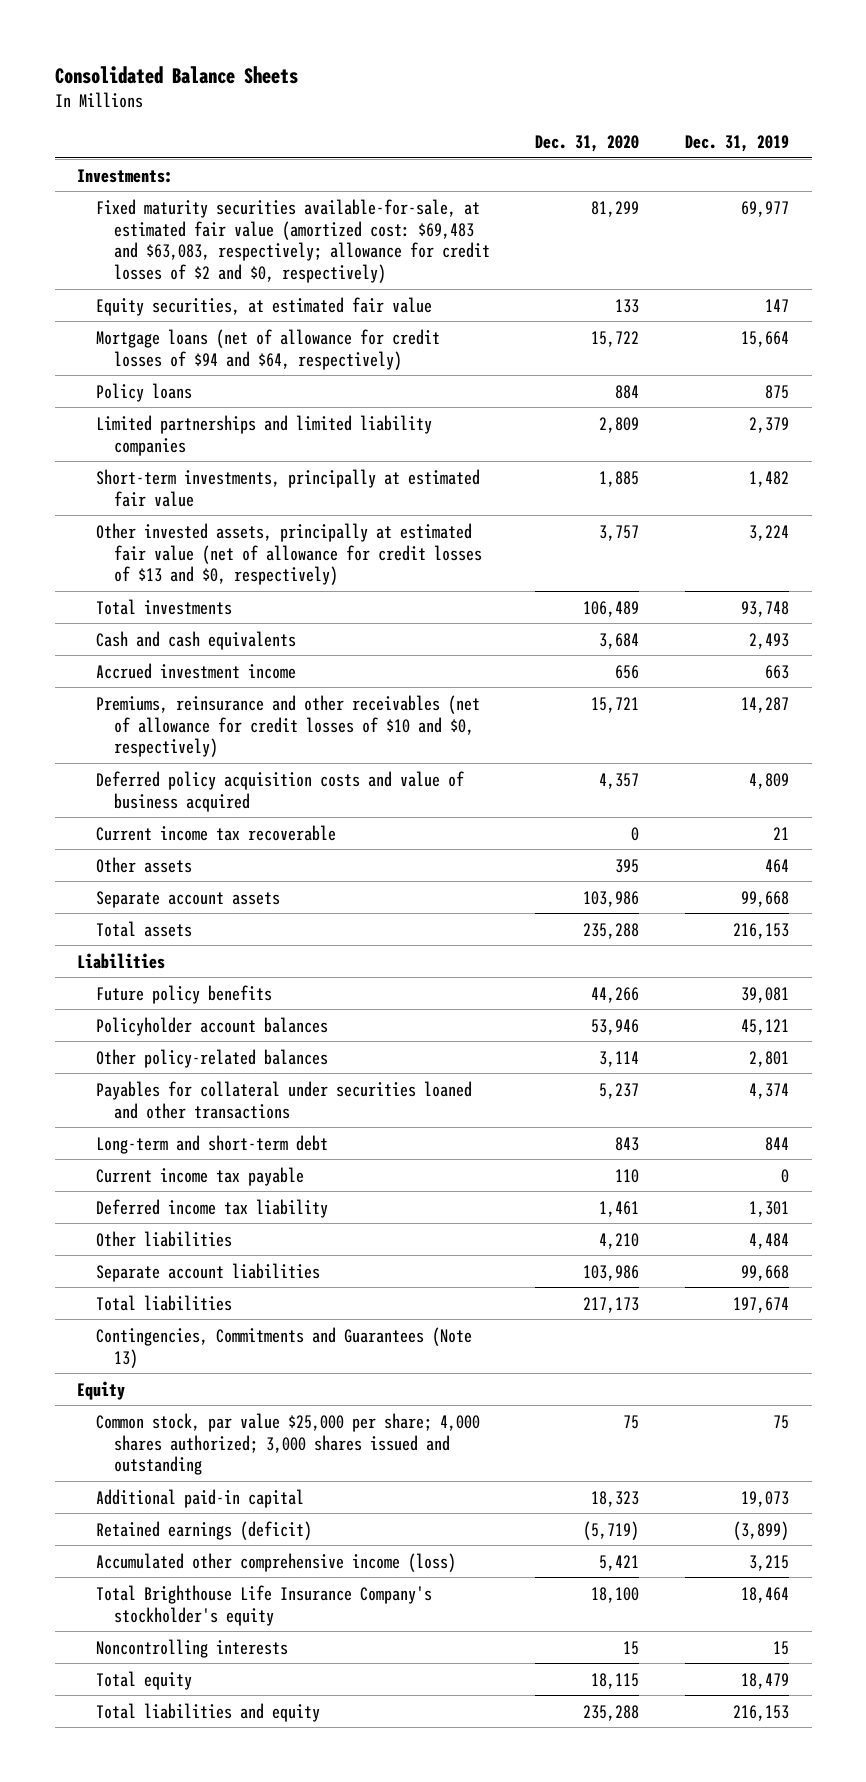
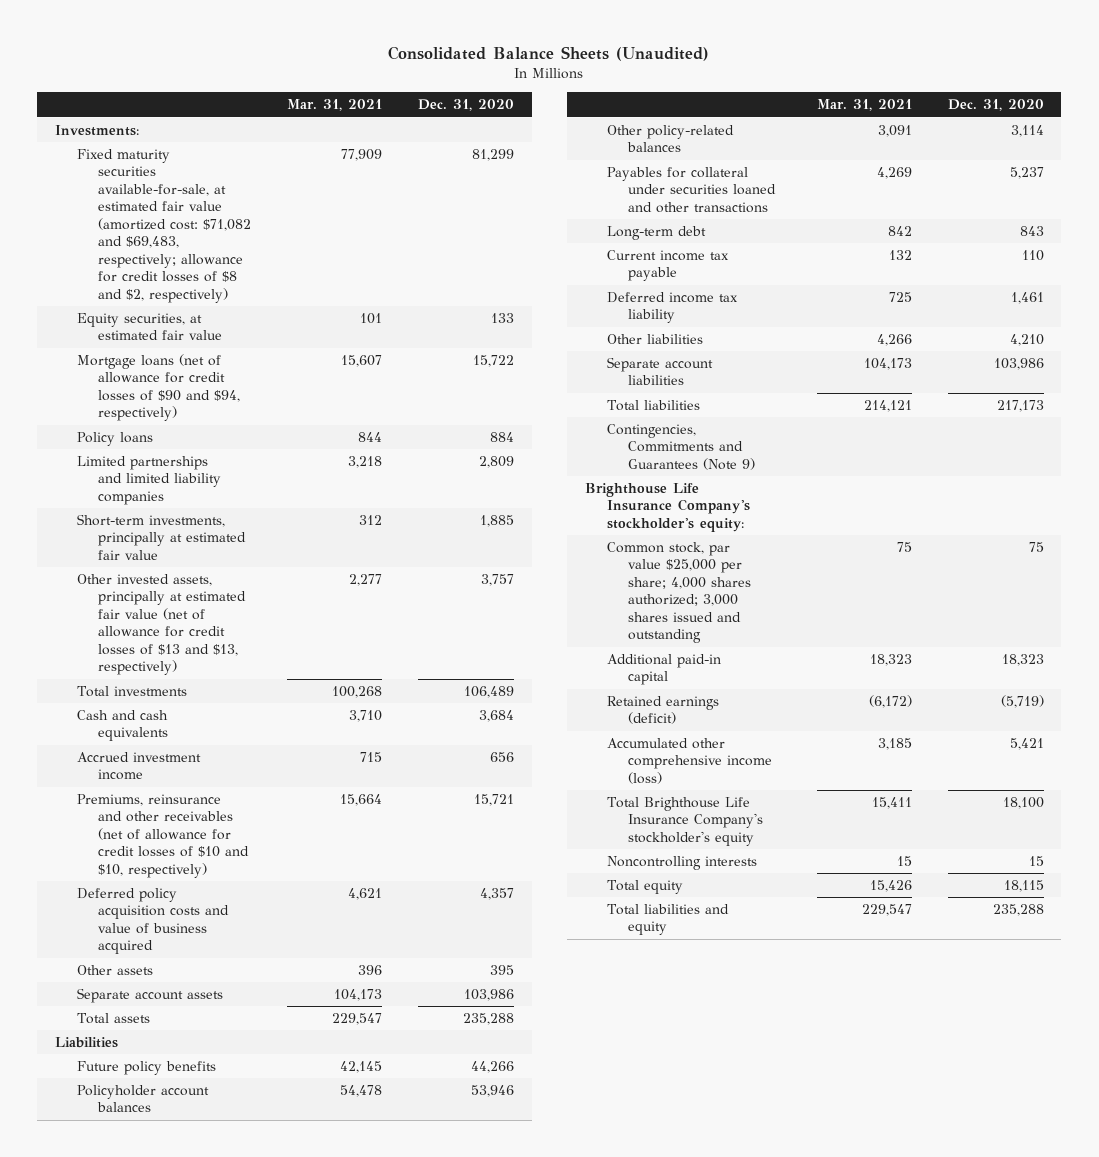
- Consolidated Balance Sheets
+ Consolidated Balance Sheets (Unaudited)
- | Dec. 31, 2020 | Dec. 31, 2019
+ | Mar. 31, 2021 | Dec. 31, 2020
- Fixed maturity securities available-for-sale, at estimated fair value (amortized cost: $69,483 and $63,083, respectively; allowance for credit losses of $2 and $0, respectively) | 81,299 | 69,977
+ Fixed maturity securities available-for-sale, at estimated fair value (amortized cost: $71,082 and $69,483, respectively; allowance for credit losses of $8 and $2, respectively) | 77,909 | 81,299
- Mortgage loans (net of allowance for credit losses of $94 and $64, respectively) | 15,722 | 15,664
+ Mortgage loans (net of allowance for credit losses of $90 and $94, respectively) | 15,607 | 15,722
- Other invested assets, principally at estimated fair value (net of allowance for credit losses of $13 and $0, respectively) | 3,757 | 3,224
+ Other invested assets, principally at estimated fair value (net of allowance for credit losses of $13 and $13, respectively) | 2,277 | 3,757
- Premiums, reinsurance and other receivables (net of allowance for credit losses of $10 and $0, respectively) | 15,721 | 14,287
+ Premiums, reinsurance and other receivables (net of allowance for credit losses of $10 and $10, respectively) | 15,664 | 15,721
- Current income tax recoverable | 0 | 21
- Long-term and short-term debt | 843 | 844
+ Long-term debt | 842 | 843
- Contingencies, Commitments and Guarantees (Note 13)
- Equity
+ Contingencies, Commitments and Guarantees (Note 9)
+ Brighthouse Life Insurance Company's stockholder's equity:

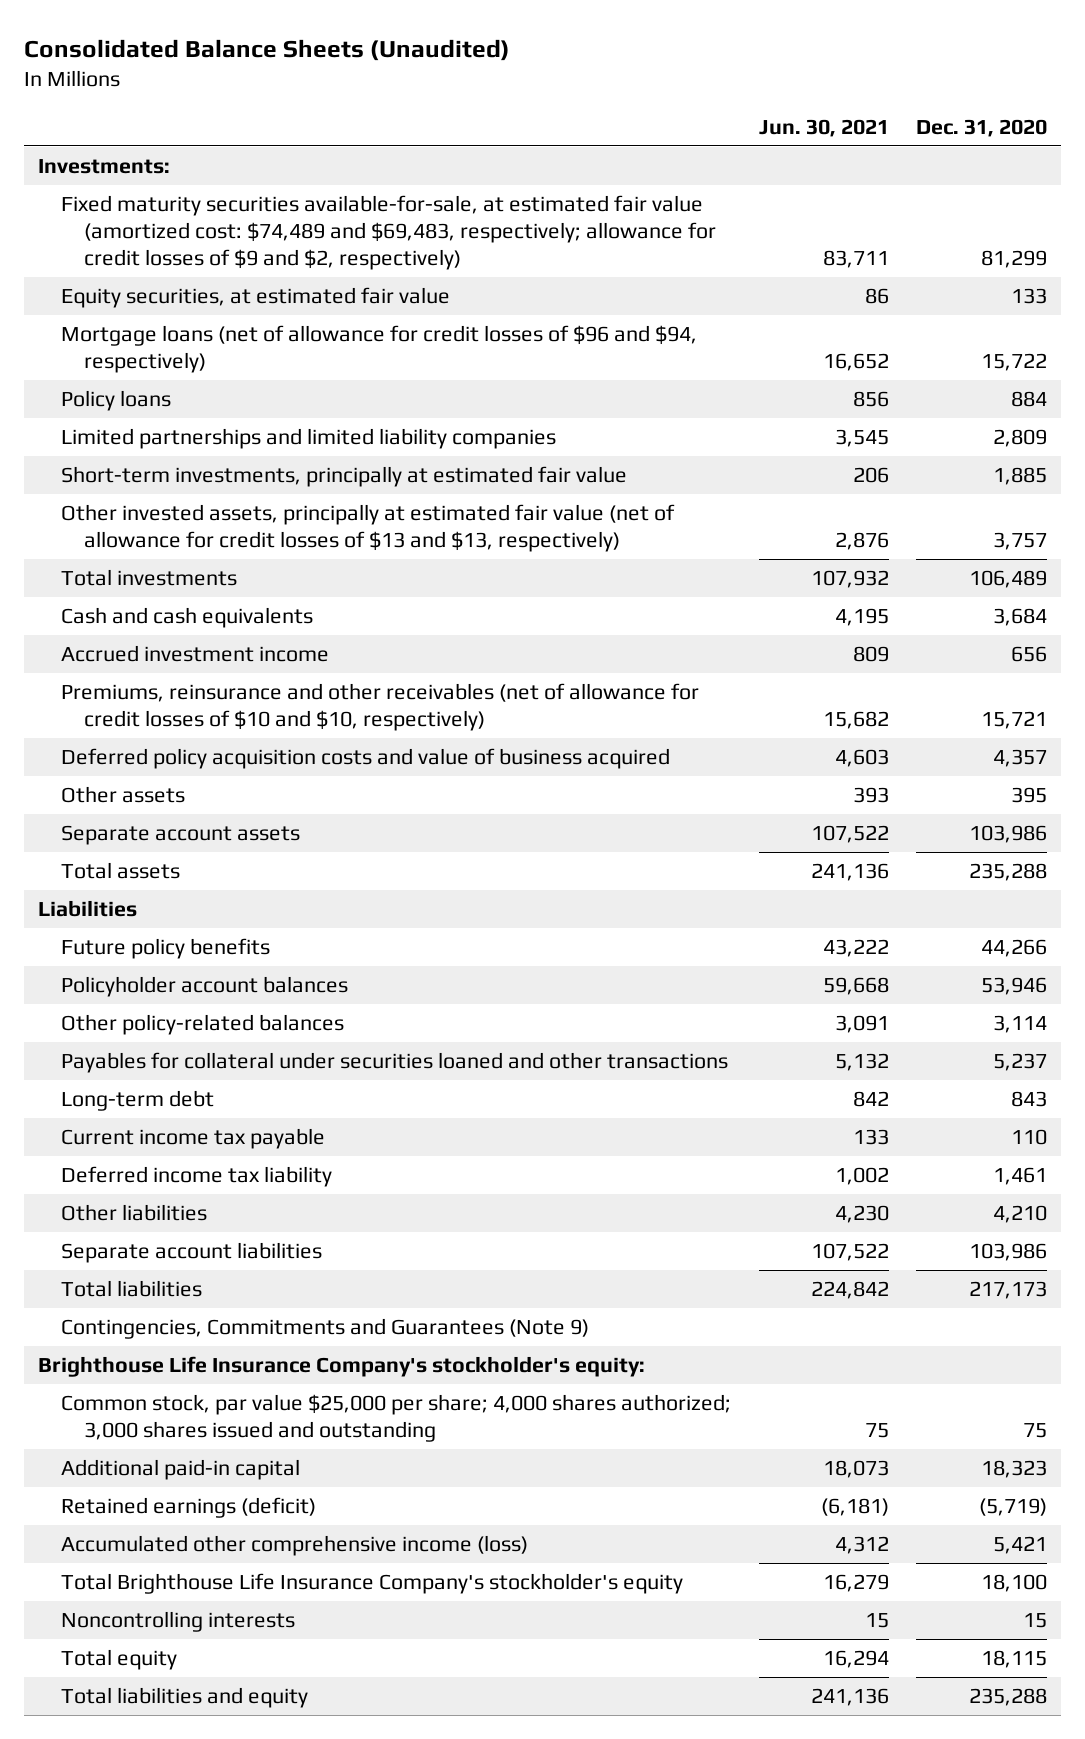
- | Mar. 31, 2021 | Dec. 31, 2020
+ | Jun. 30, 2021 | Dec. 31, 2020
- Fixed maturity securities available-for-sale, at estimated fair value (amortized cost: $71,082 and $69,483, respectively; allowance for credit losses of $8 and $2, respectively) | 77,909 | 81,299
+ Fixed maturity securities available-for-sale, at estimated fair value (amortized cost: $74,489 and $69,483, respectively; allowance for credit losses of $9 and $2, respectively) | 83,711 | 81,299
- Mortgage loans (net of allowance for credit losses of $90 and $94, respectively) | 15,607 | 15,722
+ Mortgage loans (net of allowance for credit losses of $96 and $94, respectively) | 16,652 | 15,722

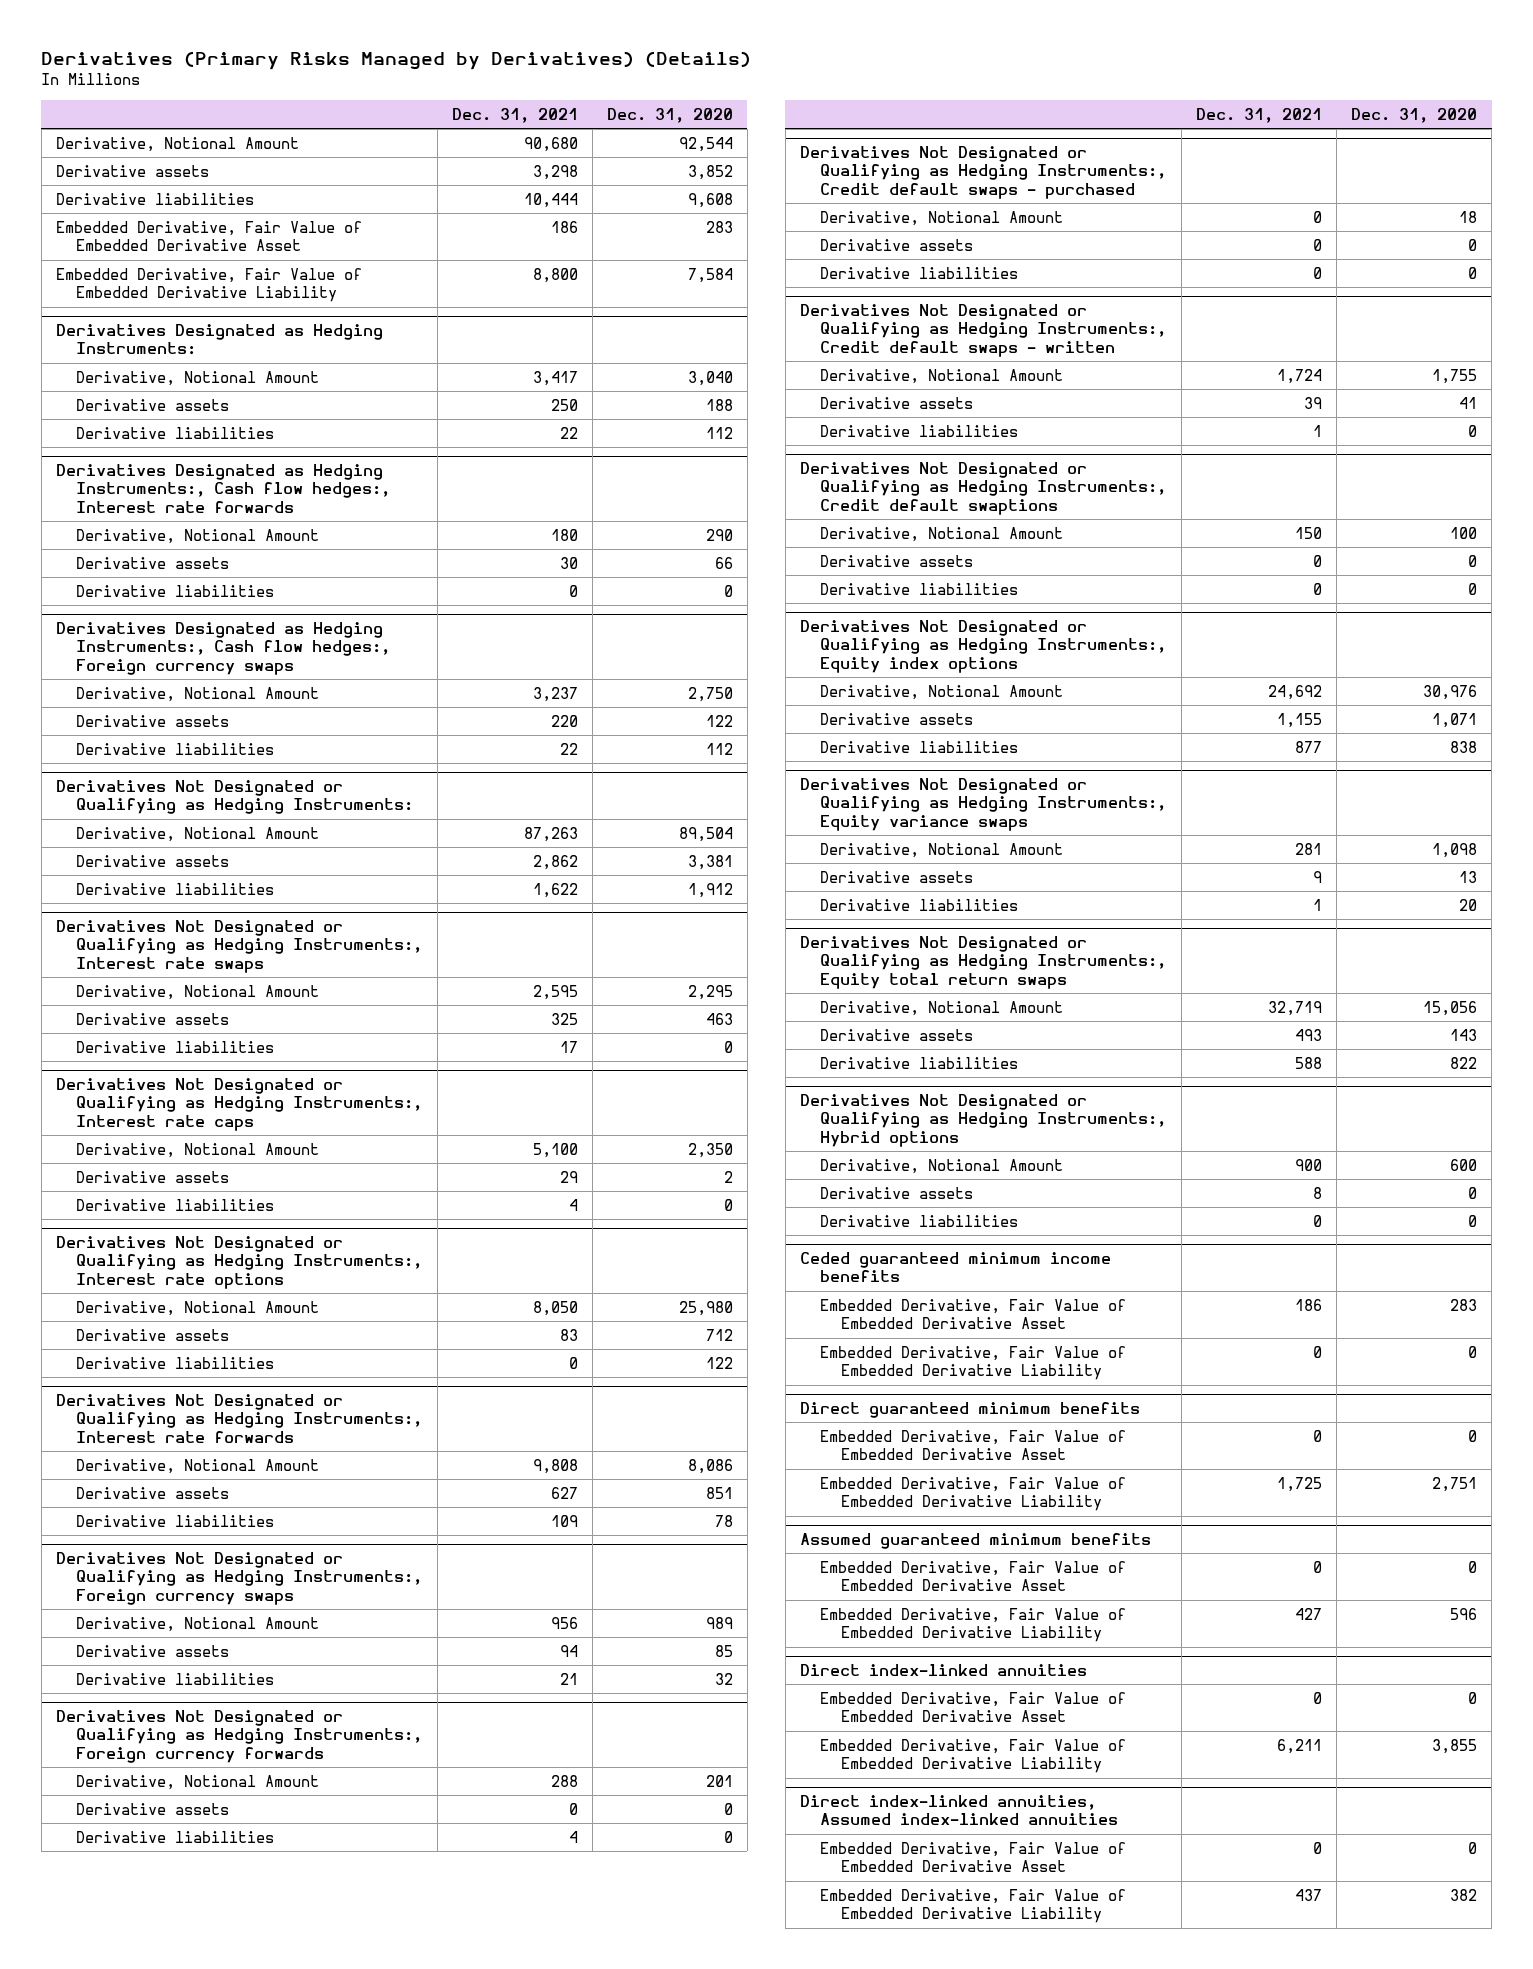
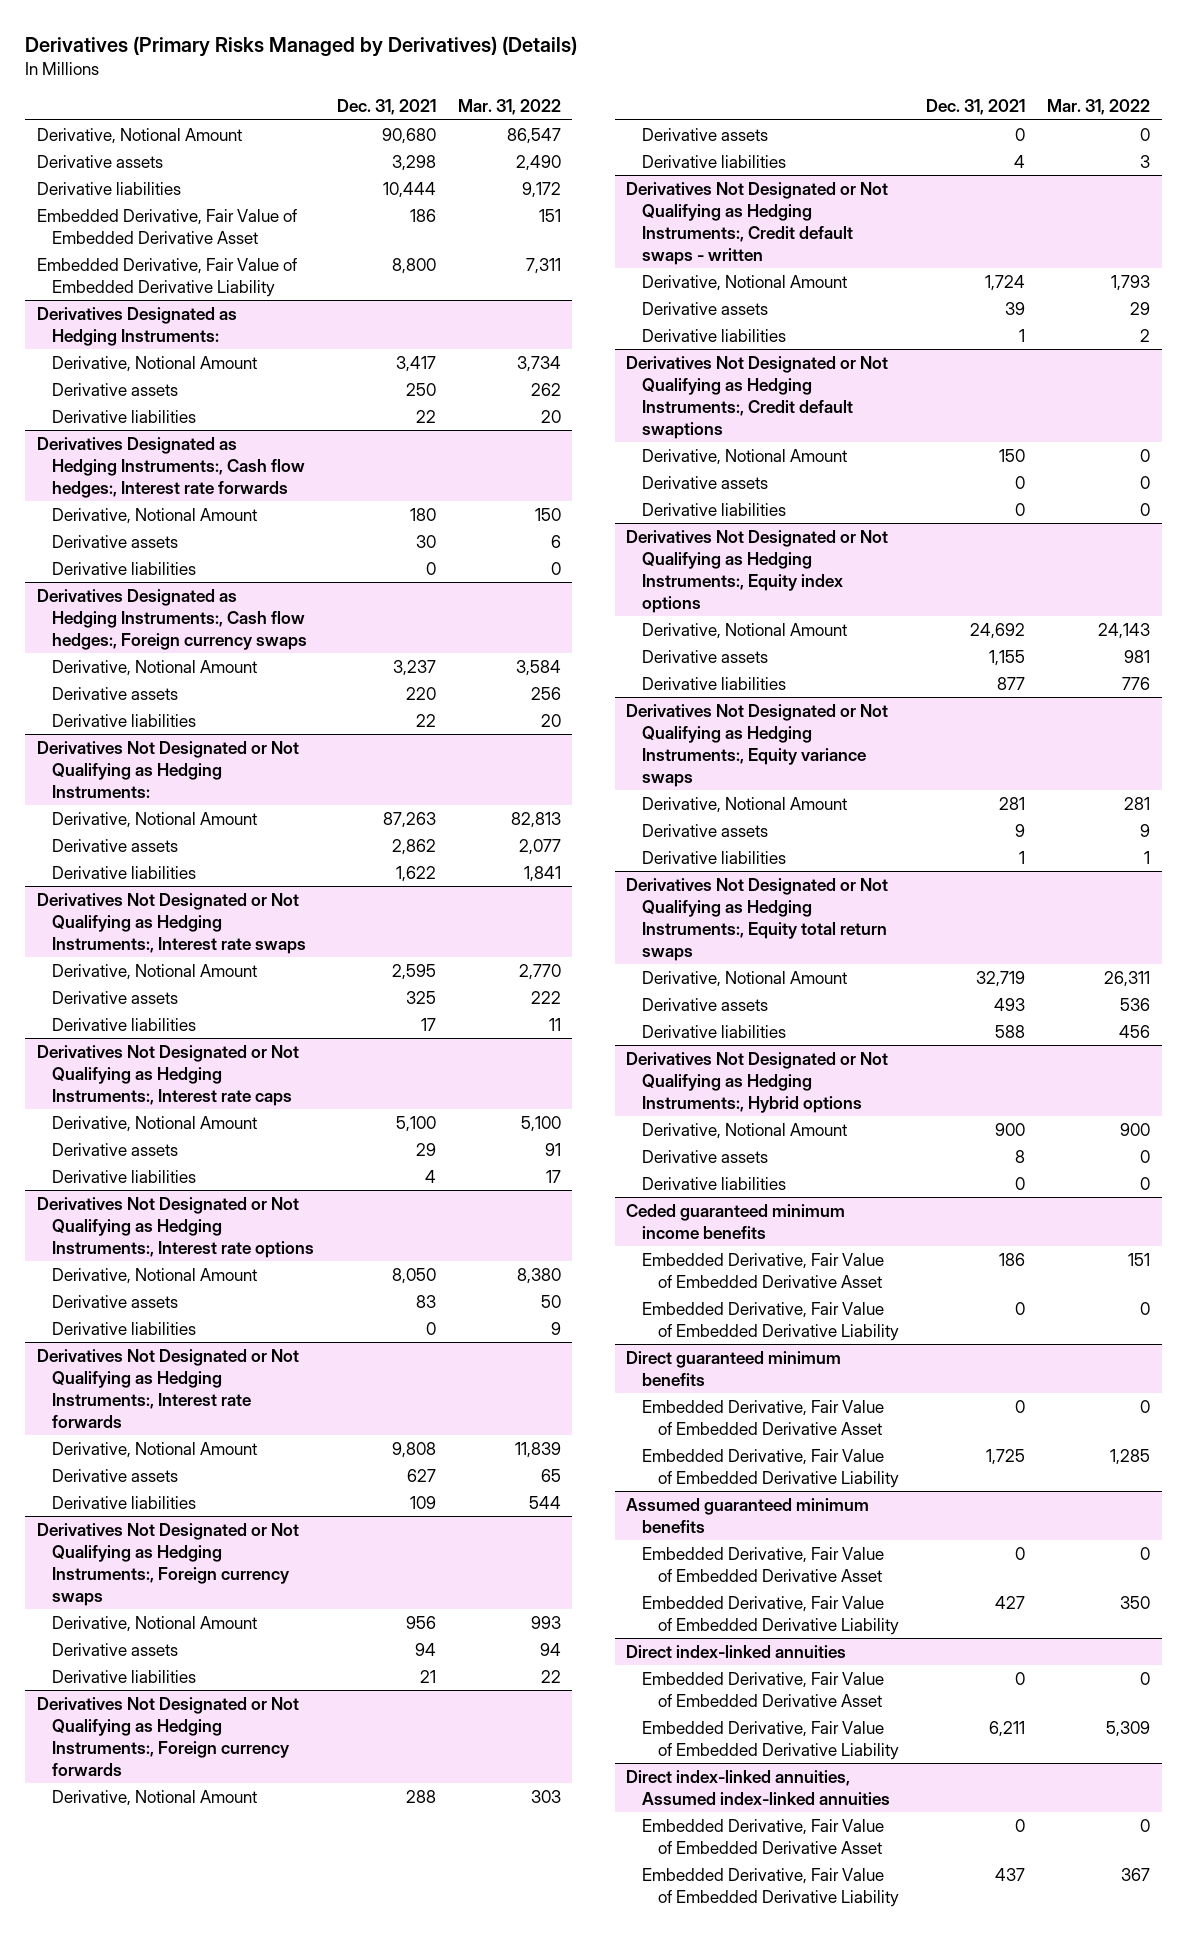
- | Dec. 31, 2021 | Dec. 31, 2020
+ | Dec. 31, 2021 | Mar. 31, 2022
- Derivatives Not Designated or Qualifying as Hedging Instruments:
+ Derivatives Not Designated or Not Qualifying as Hedging Instruments:
- Derivatives Not Designated or Qualifying as Hedging Instruments:, Interest rate swaps
+ Derivatives Not Designated or Not Qualifying as Hedging Instruments:, Interest rate swaps
- Derivatives Not Designated or Qualifying as Hedging Instruments:, Interest rate caps
+ Derivatives Not Designated or Not Qualifying as Hedging Instruments:, Interest rate caps
- Derivatives Not Designated or Qualifying as Hedging Instruments:, Interest rate options
+ Derivatives Not Designated or Not Qualifying as Hedging Instruments:, Interest rate options
- Derivatives Not Designated or Qualifying as Hedging Instruments:, Interest rate forwards
+ Derivatives Not Designated or Not Qualifying as Hedging Instruments:, Interest rate forwards
- Derivatives Not Designated or Qualifying as Hedging Instruments:, Foreign currency swaps
+ Derivatives Not Designated or Not Qualifying as Hedging Instruments:, Foreign currency swaps
- Derivatives Not Designated or Qualifying as Hedging Instruments:, Foreign currency forwards
+ Derivatives Not Designated or Not Qualifying as Hedging Instruments:, Foreign currency forwards
- Derivatives Not Designated or Qualifying as Hedging Instruments:, Credit default swaps - purchased
- Derivative, Notional Amount | 0 | 18
- Derivative assets | 0 | 0
- Derivative liabilities | 0 | 0
- Derivatives Not Designated or Qualifying as Hedging Instruments:, Credit default swaps - written
+ Derivatives Not Designated or Not Qualifying as Hedging Instruments:, Credit default swaps - written
- Derivatives Not Designated or Qualifying as Hedging Instruments:, Credit default swaptions
+ Derivatives Not Designated or Not Qualifying as Hedging Instruments:, Credit default swaptions
- Derivatives Not Designated or Qualifying as Hedging Instruments:, Equity index options
+ Derivatives Not Designated or Not Qualifying as Hedging Instruments:, Equity index options
- Derivatives Not Designated or Qualifying as Hedging Instruments:, Equity variance swaps
+ Derivatives Not Designated or Not Qualifying as Hedging Instruments:, Equity variance swaps
- Derivatives Not Designated or Qualifying as Hedging Instruments:, Equity total return swaps
+ Derivatives Not Designated or Not Qualifying as Hedging Instruments:, Equity total return swaps
- Derivatives Not Designated or Qualifying as Hedging Instruments:, Hybrid options
+ Derivatives Not Designated or Not Qualifying as Hedging Instruments:, Hybrid options

